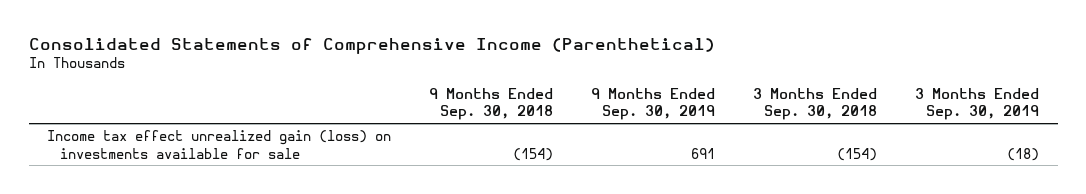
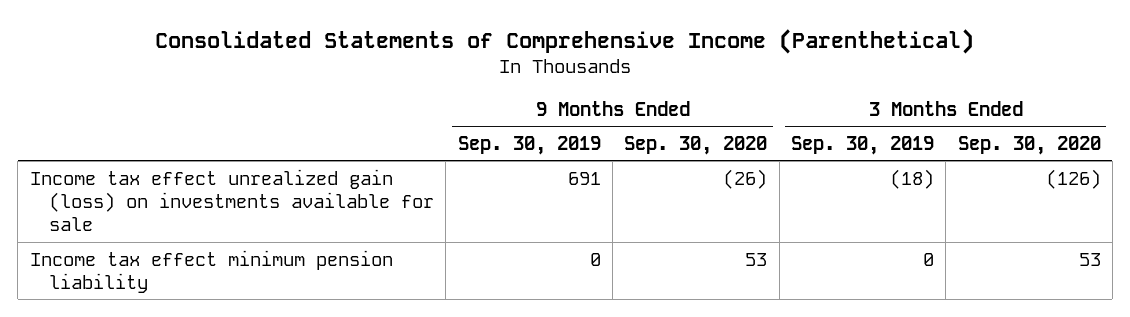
- | 9 Months Ended Sep. 30, 2018 | 9 Months Ended Sep. 30, 2019 | 3 Months Ended Sep. 30, 2018 | 3 Months Ended Sep. 30, 2019
+ | 9 Months Ended Sep. 30, 2019 | 9 Months Ended Sep. 30, 2020 | 3 Months Ended Sep. 30, 2019 | 3 Months Ended Sep. 30, 2020
+ Income tax effect minimum pension liability | 0 | 53 | 0 | 53

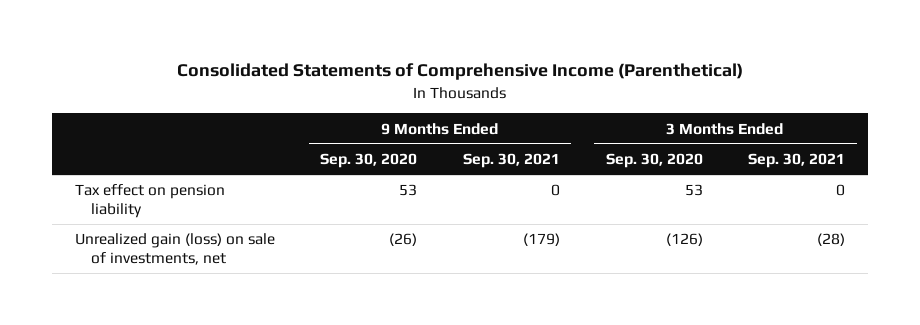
- | 9 Months Ended Sep. 30, 2019 | 9 Months Ended Sep. 30, 2020 | 3 Months Ended Sep. 30, 2019 | 3 Months Ended Sep. 30, 2020
+ | 9 Months Ended Sep. 30, 2020 | 9 Months Ended Sep. 30, 2021 | 3 Months Ended Sep. 30, 2020 | 3 Months Ended Sep. 30, 2021
- Income tax effect unrealized gain (loss) on investments available for sale | 691 | (26) | (18) | (126)
- Income tax effect minimum pension liability | 0 | 53 | 0 | 53
+ Tax effect on pension liability | 53 | 0 | 53 | 0
+ Unrealized gain (loss) on sale of investments, net | (26) | (179) | (126) | (28)

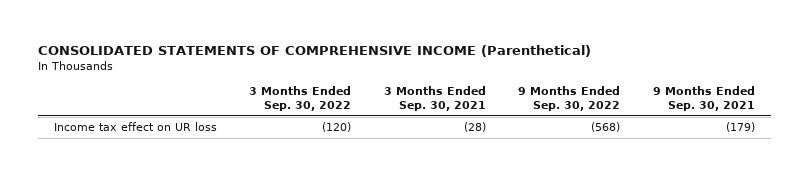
- Consolidated Statements of Comprehensive Income (Parenthetical)
+ CONSOLIDATED STATEMENTS OF COMPREHENSIVE INCOME (Parenthetical)
- | 9 Months Ended Sep. 30, 2020 | 9 Months Ended Sep. 30, 2021 | 3 Months Ended Sep. 30, 2020 | 3 Months Ended Sep. 30, 2021
+ | 3 Months Ended Sep. 30, 2022 | 3 Months Ended Sep. 30, 2021 | 9 Months Ended Sep. 30, 2022 | 9 Months Ended Sep. 30, 2021
- Tax effect on pension liability | 53 | 0 | 53 | 0
- Unrealized gain (loss) on sale of investments, net | (26) | (179) | (126) | (28)
+ Income tax effect on UR loss | (120) | (28) | (568) | (179)

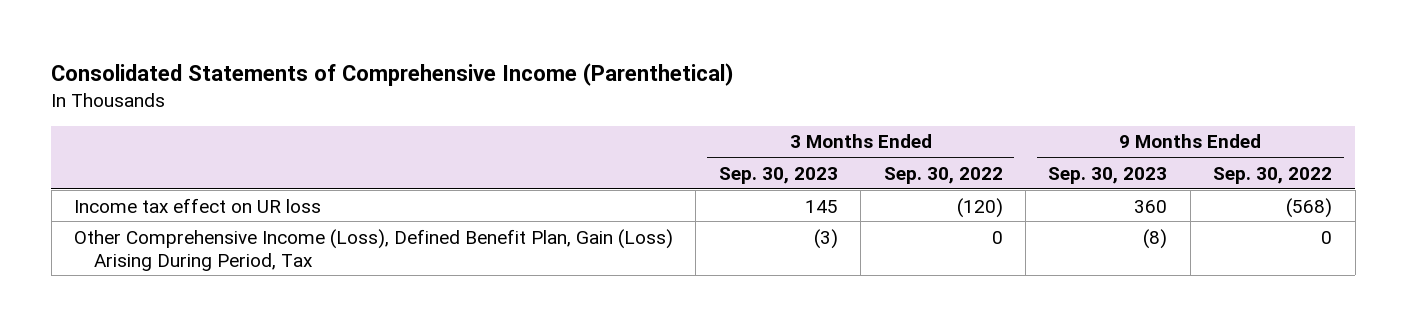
- CONSOLIDATED STATEMENTS OF COMPREHENSIVE INCOME (Parenthetical)
+ Consolidated Statements of Comprehensive Income (Parenthetical)
- | 3 Months Ended Sep. 30, 2022 | 3 Months Ended Sep. 30, 2021 | 9 Months Ended Sep. 30, 2022 | 9 Months Ended Sep. 30, 2021
+ | 3 Months Ended Sep. 30, 2023 | 3 Months Ended Sep. 30, 2022 | 9 Months Ended Sep. 30, 2023 | 9 Months Ended Sep. 30, 2022
+ Other Comprehensive Income (Loss), Defined Benefit Plan, Gain (Loss) Arising During Period, Tax | (3) | 0 | (8) | 0

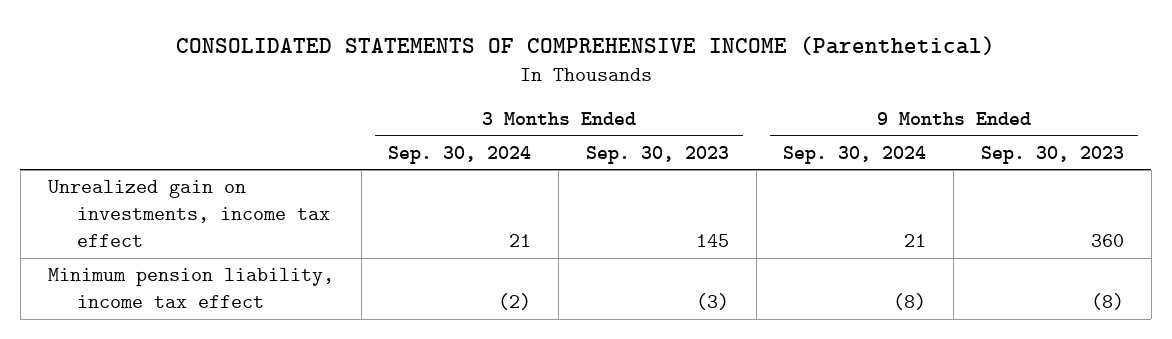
- Consolidated Statements of Comprehensive Income (Parenthetical)
+ CONSOLIDATED STATEMENTS OF COMPREHENSIVE INCOME (Parenthetical)
- | 3 Months Ended Sep. 30, 2023 | 3 Months Ended Sep. 30, 2022 | 9 Months Ended Sep. 30, 2023 | 9 Months Ended Sep. 30, 2022
+ | 3 Months Ended Sep. 30, 2024 | 3 Months Ended Sep. 30, 2023 | 9 Months Ended Sep. 30, 2024 | 9 Months Ended Sep. 30, 2023
- Income tax effect on UR loss | 145 | (120) | 360 | (568)
- Other Comprehensive Income (Loss), Defined Benefit Plan, Gain (Loss) Arising During Period, Tax | (3) | 0 | (8) | 0
+ Unrealized gain on investments, income tax effect | 21 | 145 | 21 | 360
+ Minimum pension liability, income tax effect | (2) | (3) | (8) | (8)

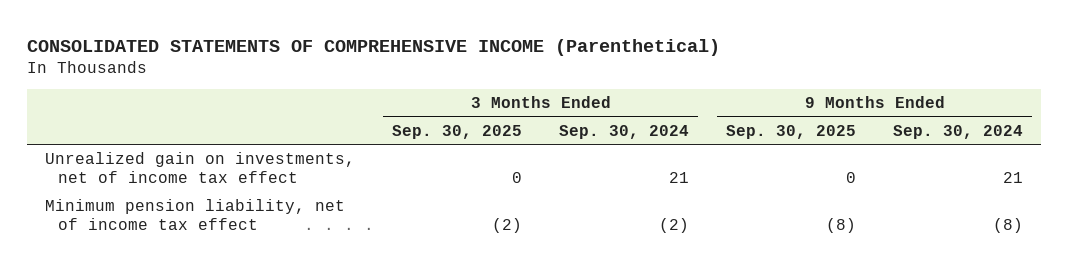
- | 3 Months Ended Sep. 30, 2024 | 3 Months Ended Sep. 30, 2023 | 9 Months Ended Sep. 30, 2024 | 9 Months Ended Sep. 30, 2023
+ | 3 Months Ended Sep. 30, 2025 | 3 Months Ended Sep. 30, 2024 | 9 Months Ended Sep. 30, 2025 | 9 Months Ended Sep. 30, 2024
- Unrealized gain on investments, income tax effect | 21 | 145 | 21 | 360
- Minimum pension liability, income tax effect | (2) | (3) | (8) | (8)
+ Unrealized gain on investments, net of income tax effect | 0 | 21 | 0 | 21
+ Minimum pension liability, net of income tax effect | (2) | (2) | (8) | (8)

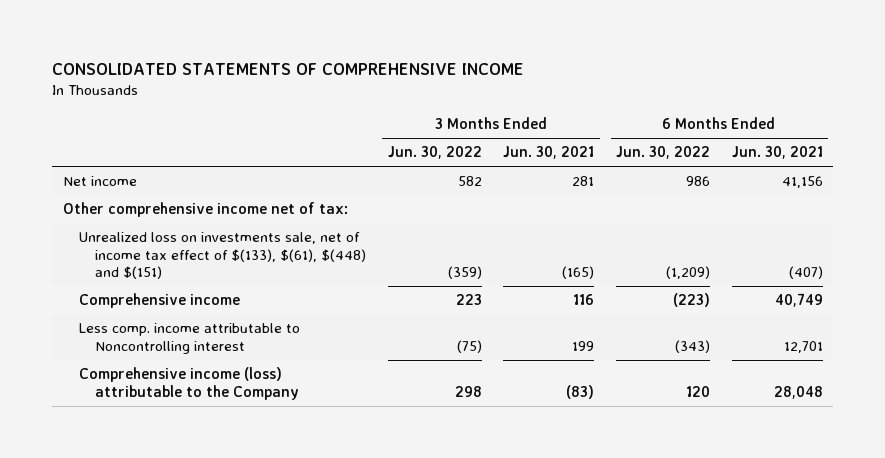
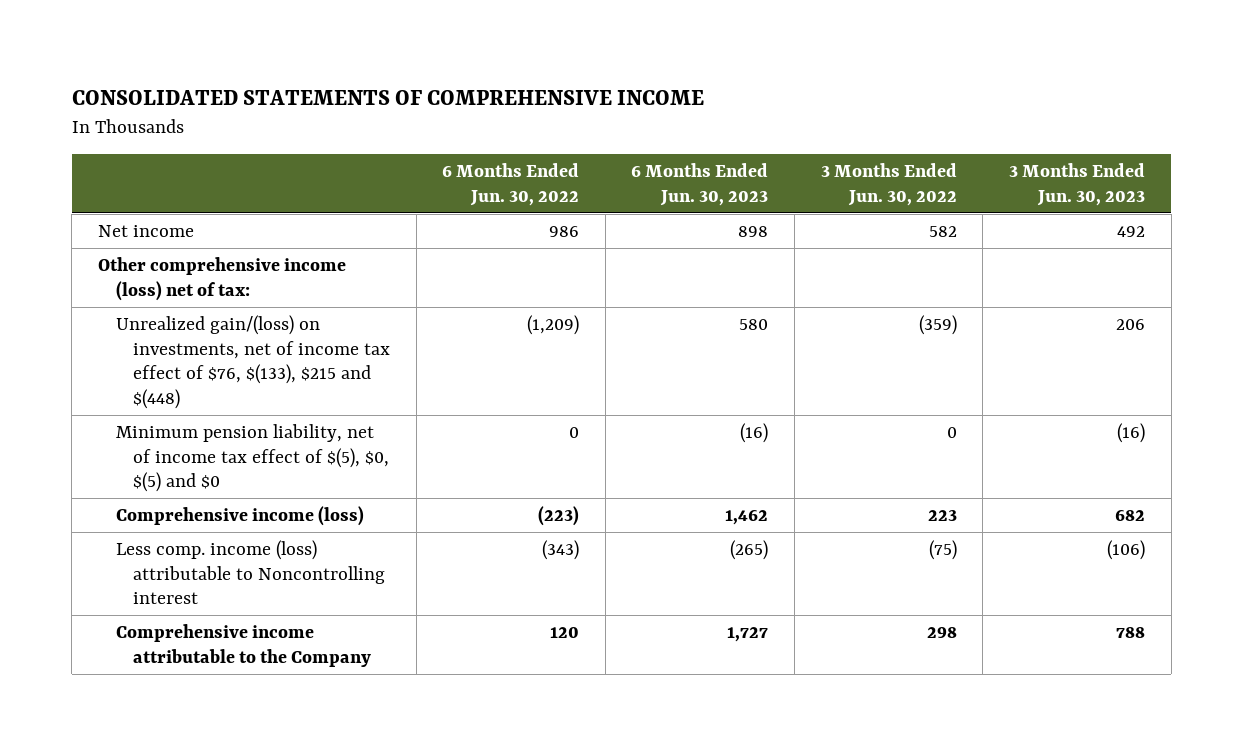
- | 3 Months Ended Jun. 30, 2022 | 3 Months Ended Jun. 30, 2021 | 6 Months Ended Jun. 30, 2022 | 6 Months Ended Jun. 30, 2021
+ | 6 Months Ended Jun. 30, 2022 | 6 Months Ended Jun. 30, 2023 | 3 Months Ended Jun. 30, 2022 | 3 Months Ended Jun. 30, 2023
- Other comprehensive income net of tax:
- Unrealized loss on investments sale, net of income tax effect of $(133), $(61), $(448) and $(151) | (359) | (165) | (1,209) | (407)
- Comprehensive income | 223 | 116 | (223) | 40,749
- Less comp. income attributable to Noncontrolling interest | (75) | 199 | (343) | 12,701
- Comprehensive income (loss) attributable to the Company | 298 | (83) | 120 | 28,048
+ Other comprehensive income (loss) net of tax:
+ Unrealized gain/(loss) on investments, net of income tax effect of $76, $(133), $215 and $(448) | (1,209) | 580 | (359) | 206
+ Minimum pension liability, net of income tax effect of $(5), $0, $(5) and $0 | 0 | (16) | 0 | (16)
+ Comprehensive income (loss) | (223) | 1,462 | 223 | 682
+ Less comp. income (loss) attributable to Noncontrolling interest | (343) | (265) | (75) | (106)
+ Comprehensive income attributable to the Company | 120 | 1,727 | 298 | 788

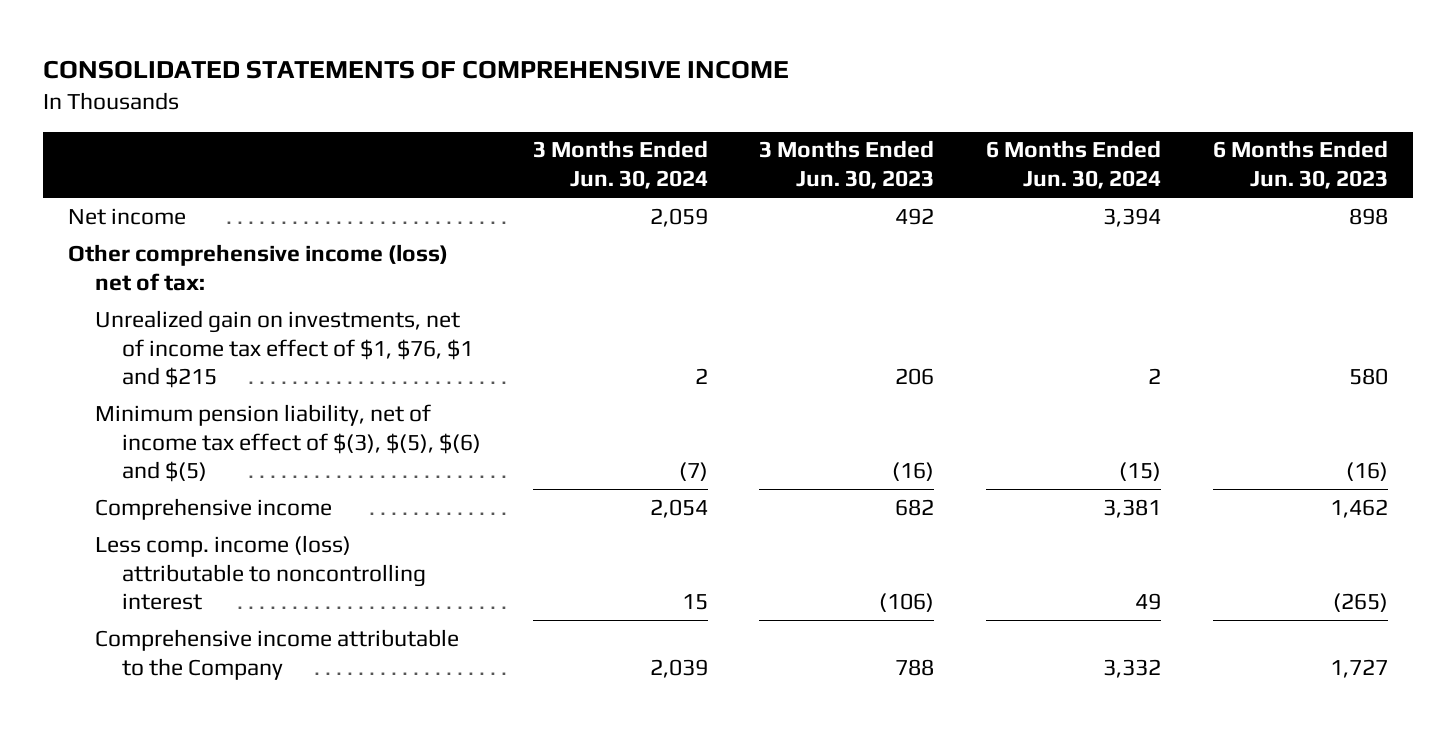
- | 6 Months Ended Jun. 30, 2022 | 6 Months Ended Jun. 30, 2023 | 3 Months Ended Jun. 30, 2022 | 3 Months Ended Jun. 30, 2023
+ | 3 Months Ended Jun. 30, 2024 | 3 Months Ended Jun. 30, 2023 | 6 Months Ended Jun. 30, 2024 | 6 Months Ended Jun. 30, 2023
- Unrealized gain/(loss) on investments, net of income tax effect of $76, $(133), $215 and $(448) | (1,209) | 580 | (359) | 206
- Minimum pension liability, net of income tax effect of $(5), $0, $(5) and $0 | 0 | (16) | 0 | (16)
- Comprehensive income (loss) | (223) | 1,462 | 223 | 682
- Less comp. income (loss) attributable to Noncontrolling interest | (343) | (265) | (75) | (106)
+ Unrealized gain on investments, net of income tax effect of $1, $76, $1 and $215 | 2 | 206 | 2 | 580
+ Minimum pension liability, net of income tax effect of $(3), $(5), $(6) and $(5) | (7) | (16) | (15) | (16)
+ Comprehensive income | 2,054 | 682 | 3,381 | 1,462
+ Less comp. income (loss) attributable to noncontrolling interest | 15 | (106) | 49 | (265)

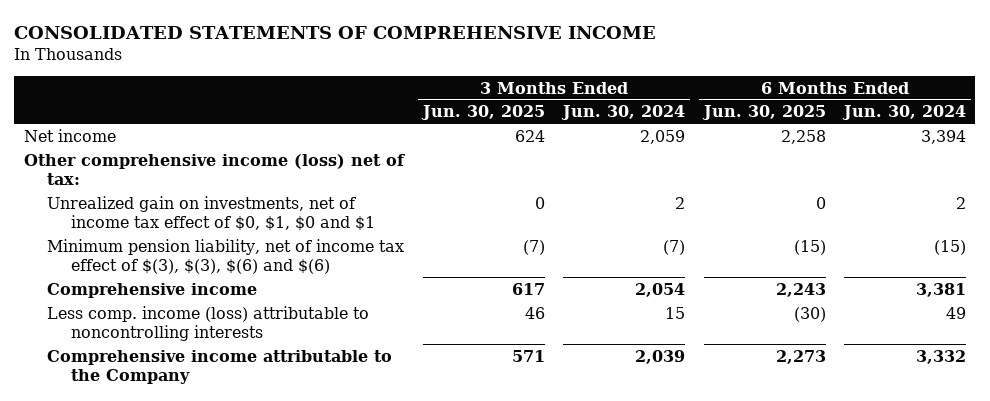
- | 3 Months Ended Jun. 30, 2024 | 3 Months Ended Jun. 30, 2023 | 6 Months Ended Jun. 30, 2024 | 6 Months Ended Jun. 30, 2023
+ | 3 Months Ended Jun. 30, 2025 | 3 Months Ended Jun. 30, 2024 | 6 Months Ended Jun. 30, 2025 | 6 Months Ended Jun. 30, 2024
- Unrealized gain on investments, net of income tax effect of $1, $76, $1 and $215 | 2 | 206 | 2 | 580
- Minimum pension liability, net of income tax effect of $(3), $(5), $(6) and $(5) | (7) | (16) | (15) | (16)
+ Unrealized gain on investments, net of income tax effect of $0, $1, $0 and $1 | 0 | 2 | 0 | 2
+ Minimum pension liability, net of income tax effect of $(3), $(3), $(6) and $(6) | (7) | (7) | (15) | (15)
- Less comp. income (loss) attributable to noncontrolling interest | 15 | (106) | 49 | (265)
+ Less comp. income (loss) attributable to noncontrolling interests | 46 | 15 | (30) | 49

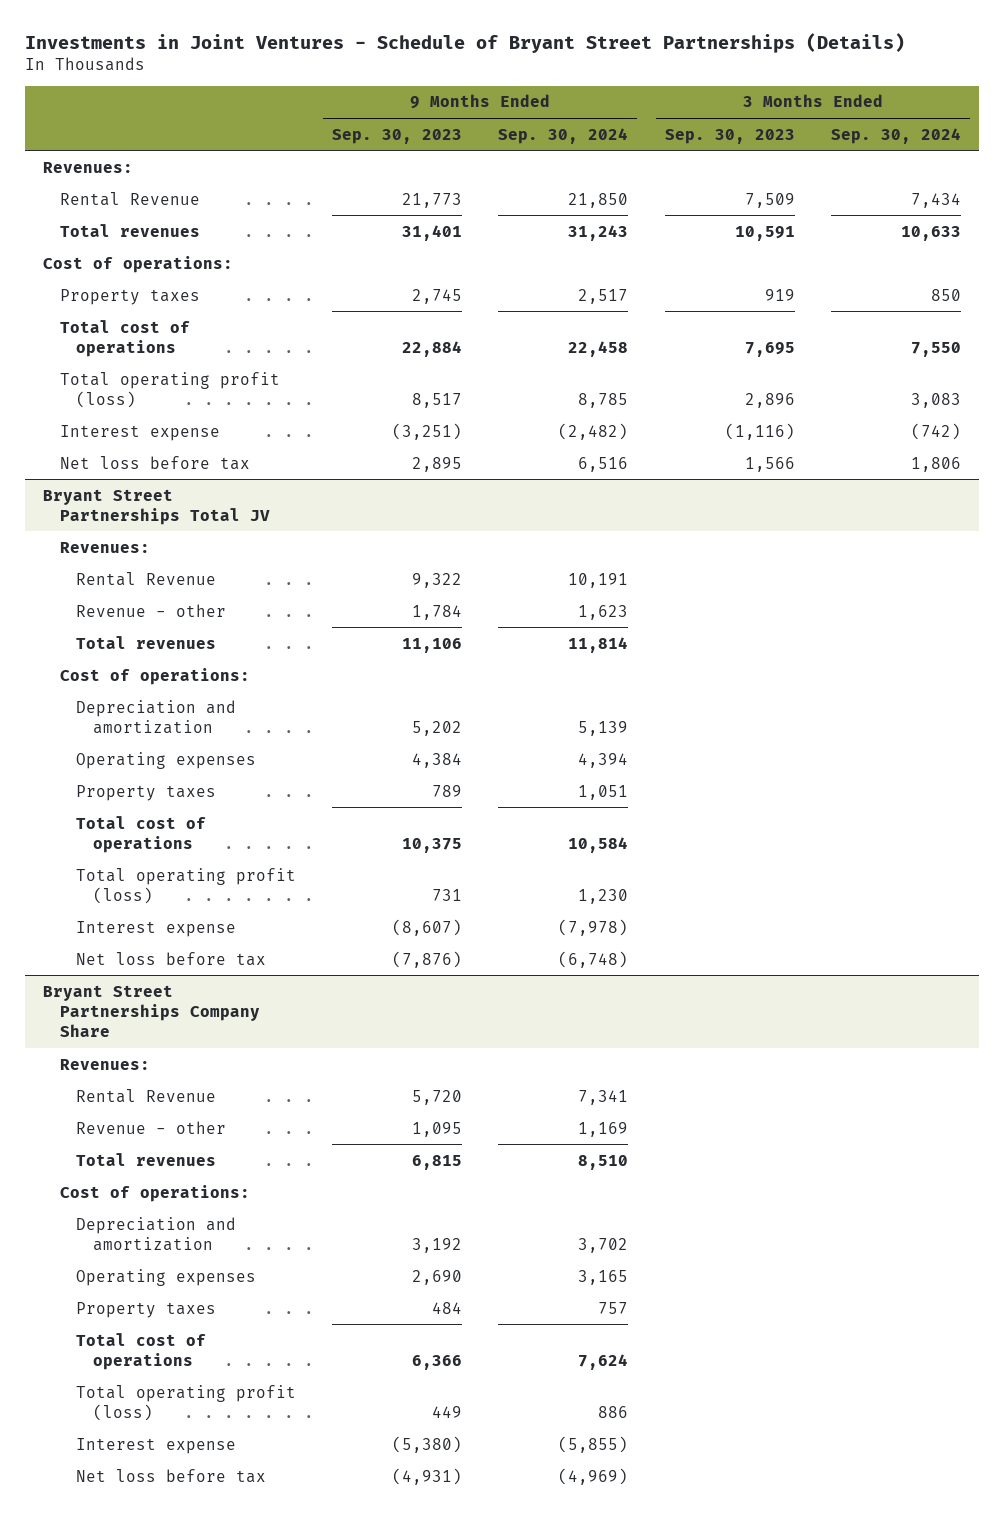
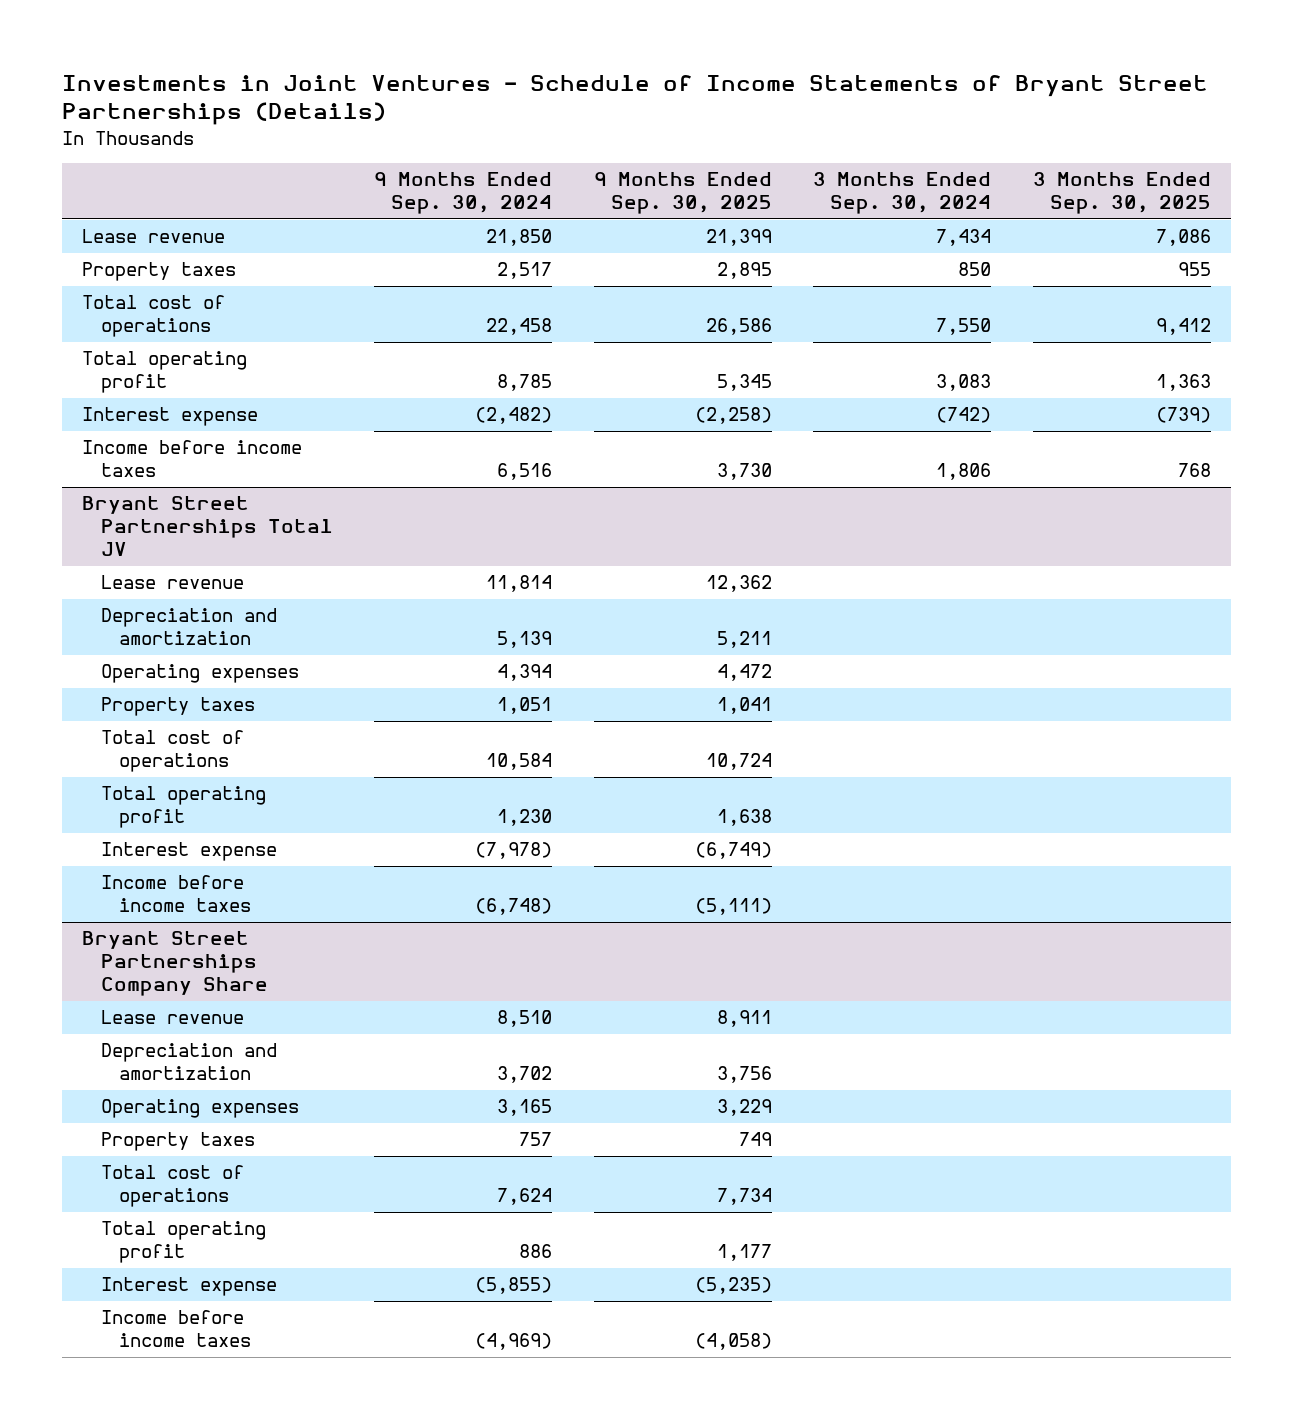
- Investments in Joint Ventures - Schedule of Bryant Street Partnerships (Details)
+ Investments in Joint Ventures - Schedule of Income Statements of Bryant Street Partnerships (Details)
- | 9 Months Ended Sep. 30, 2023 | 9 Months Ended Sep. 30, 2024 | 3 Months Ended Sep. 30, 2023 | 3 Months Ended Sep. 30, 2024
+ | 9 Months Ended Sep. 30, 2024 | 9 Months Ended Sep. 30, 2025 | 3 Months Ended Sep. 30, 2024 | 3 Months Ended Sep. 30, 2025
- Revenues:
- Rental Revenue | 21,773 | 21,850 | 7,509 | 7,434
- Total revenues | 31,401 | 31,243 | 10,591 | 10,633
- Cost of operations:
+ Lease revenue | 21,850 | 21,399 | 7,434 | 7,086
- Total operating profit (loss) | 8,517 | 8,785 | 2,896 | 3,083
+ Total operating profit | 8,785 | 5,345 | 3,083 | 1,363
- Net loss before tax | 2,895 | 6,516 | 1,566 | 1,806
+ Income before income taxes | 6,516 | 3,730 | 1,806 | 768
@ Bryant Street Partnerships Total JV
- Revenues:
- Rental Revenue | 9,322 | 10,191 | |
- Revenue - other | 1,784 | 1,623 | |
- Total revenues | 11,106 | 11,814 | |
- Cost of operations:
+ Lease revenue | 11,814 | 12,362 | |
- Total operating profit (loss) | 731 | 1,230 | |
+ Total operating profit | 1,230 | 1,638 | |
- Net loss before tax | (7,876) | (6,748) | |
+ Income before income taxes | (6,748) | (5,111) | |
@ Bryant Street Partnerships Company Share
- Revenues:
- Rental Revenue | 5,720 | 7,341 | |
- Revenue - other | 1,095 | 1,169 | |
- Total revenues | 6,815 | 8,510 | |
- Cost of operations:
+ Lease revenue | 8,510 | 8,911 | |
- Total operating profit (loss) | 449 | 886 | |
+ Total operating profit | 886 | 1,177 | |
- Net loss before tax | (4,931) | (4,969) | |
+ Income before income taxes | (4,969) | (4,058) | |

